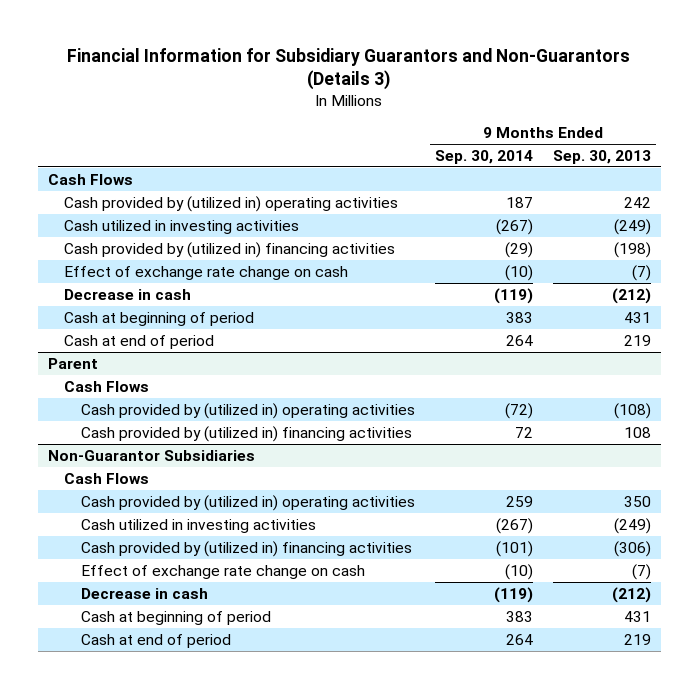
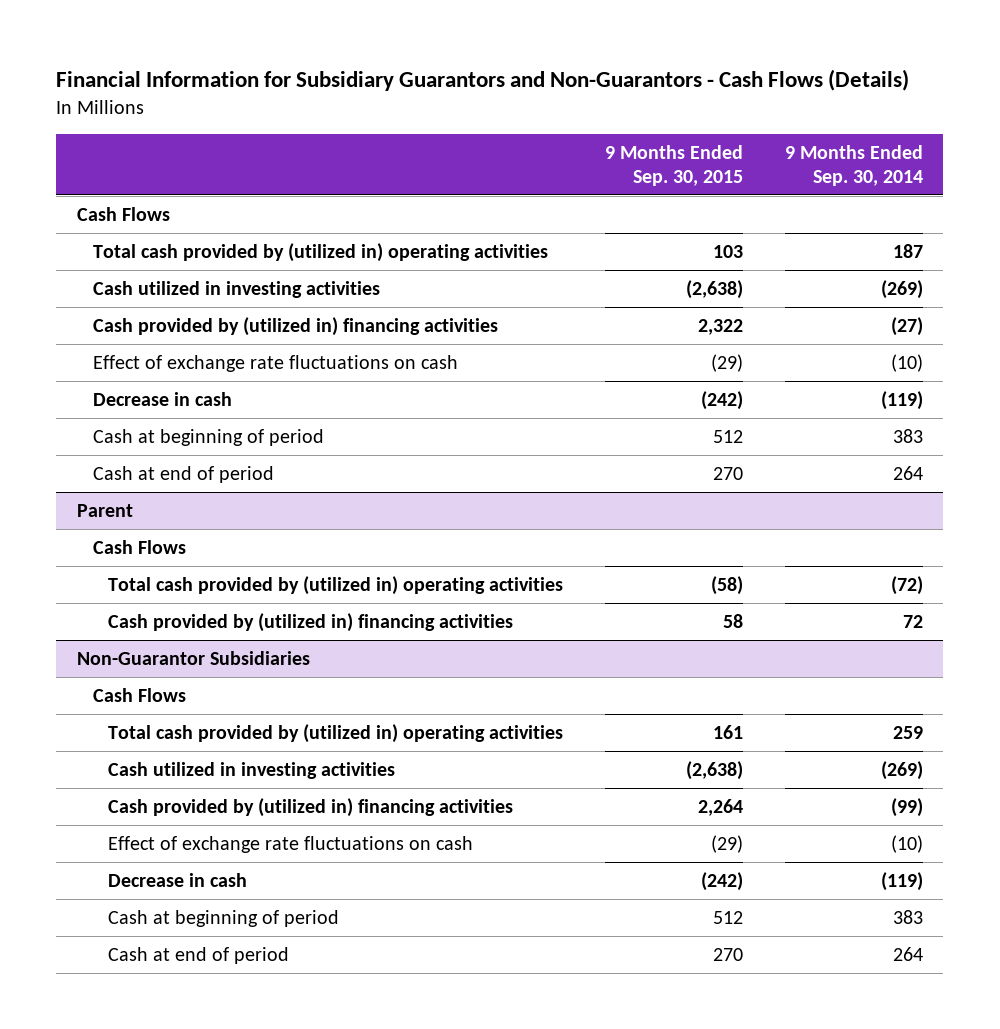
- Financial Information for Subsidiary Guarantors and Non-Guarantors (Details 3)
+ Financial Information for Subsidiary Guarantors and Non-Guarantors - Cash Flows (Details)
- | 9 Months Ended Sep. 30, 2014 | 9 Months Ended Sep. 30, 2013
+ | 9 Months Ended Sep. 30, 2015 | 9 Months Ended Sep. 30, 2014
- Cash provided by (utilized in) operating activities | 187 | 242
- Cash utilized in investing activities | (267) | (249)
- Cash provided by (utilized in) financing activities | (29) | (198)
- Effect of exchange rate change on cash | (10) | (7)
+ Total cash provided by (utilized in) operating activities | 103 | 187
+ Cash utilized in investing activities | (2,638) | (269)
+ Cash provided by (utilized in) financing activities | 2,322 | (27)
+ Effect of exchange rate fluctuations on cash | (29) | (10)
@ Parent
- Cash provided by (utilized in) operating activities | (72) | (108)
+ Total cash provided by (utilized in) operating activities | (58) | (72)
@ Non-Guarantor Subsidiaries
- Cash provided by (utilized in) operating activities | 259 | 350
- Cash utilized in investing activities | (267) | (249)
- Cash provided by (utilized in) financing activities | (101) | (306)
- Effect of exchange rate change on cash | (10) | (7)
+ Total cash provided by (utilized in) operating activities | 161 | 259
+ Cash utilized in investing activities | (2,638) | (269)
+ Cash provided by (utilized in) financing activities | 2,264 | (99)
+ Effect of exchange rate fluctuations on cash | (29) | (10)

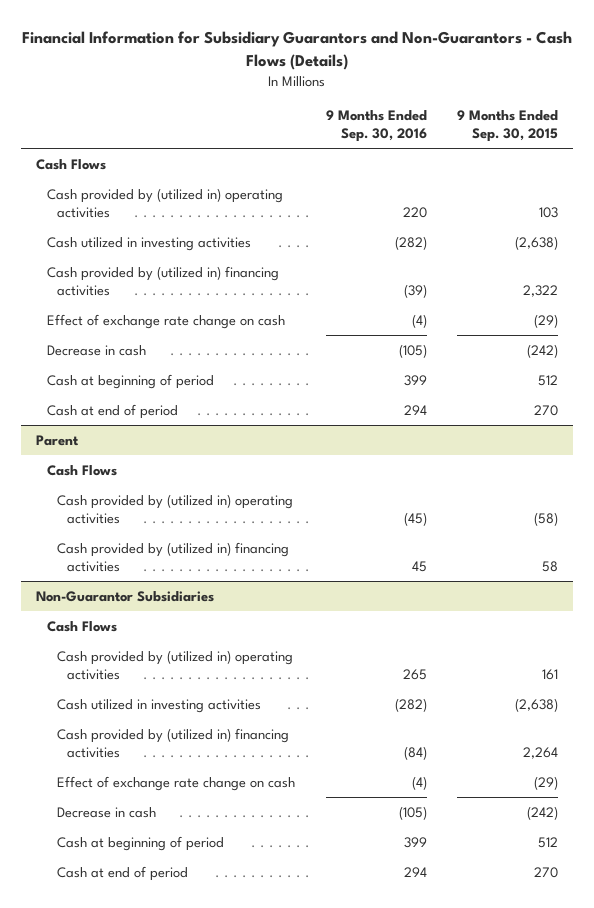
- | 9 Months Ended Sep. 30, 2015 | 9 Months Ended Sep. 30, 2014
+ | 9 Months Ended Sep. 30, 2016 | 9 Months Ended Sep. 30, 2015
- Total cash provided by (utilized in) operating activities | 103 | 187
+ Cash provided by (utilized in) operating activities | 220 | 103
- Effect of exchange rate fluctuations on cash | (29) | (10)
+ Effect of exchange rate change on cash | (4) | (29)
@ Parent
- Total cash provided by (utilized in) operating activities | (58) | (72)
+ Cash provided by (utilized in) operating activities | (45) | (58)
@ Non-Guarantor Subsidiaries
- Total cash provided by (utilized in) operating activities | 161 | 259
+ Cash provided by (utilized in) operating activities | 265 | 161
- Effect of exchange rate fluctuations on cash | (29) | (10)
+ Effect of exchange rate change on cash | (4) | (29)

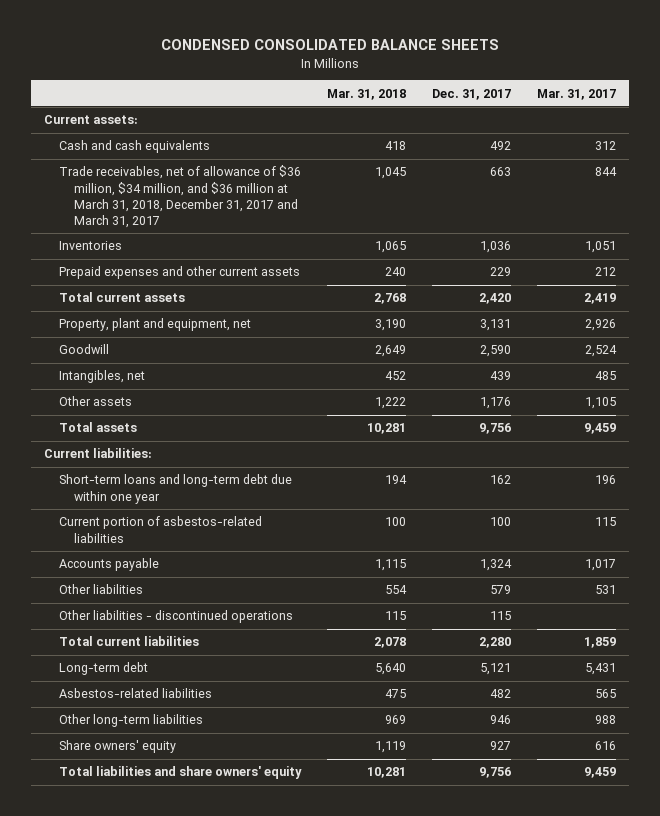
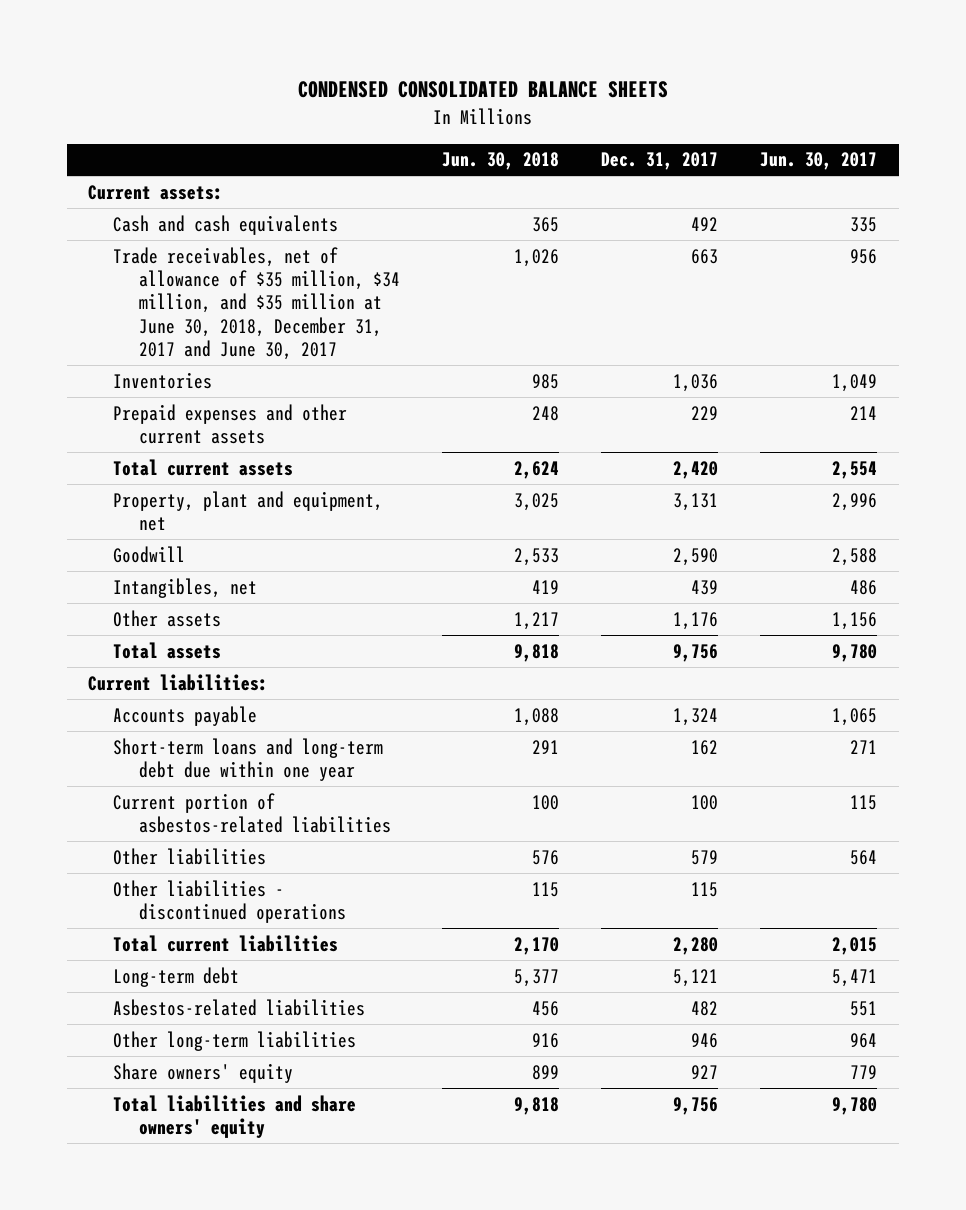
- | Mar. 31, 2018 | Dec. 31, 2017 | Mar. 31, 2017
+ | Jun. 30, 2018 | Dec. 31, 2017 | Jun. 30, 2017
- Trade receivables, net of allowance of $36 million, $34 million, and $36 million at March 31, 2018, December 31, 2017 and March 31, 2017 | 1,045 | 663 | 844
+ Trade receivables, net of allowance of $35 million, $34 million, and $35 million at June 30, 2018, December 31, 2017 and June 30, 2017 | 1,026 | 663 | 956
moved up: Accounts payable | 1,088 | 1,324 | 1,065

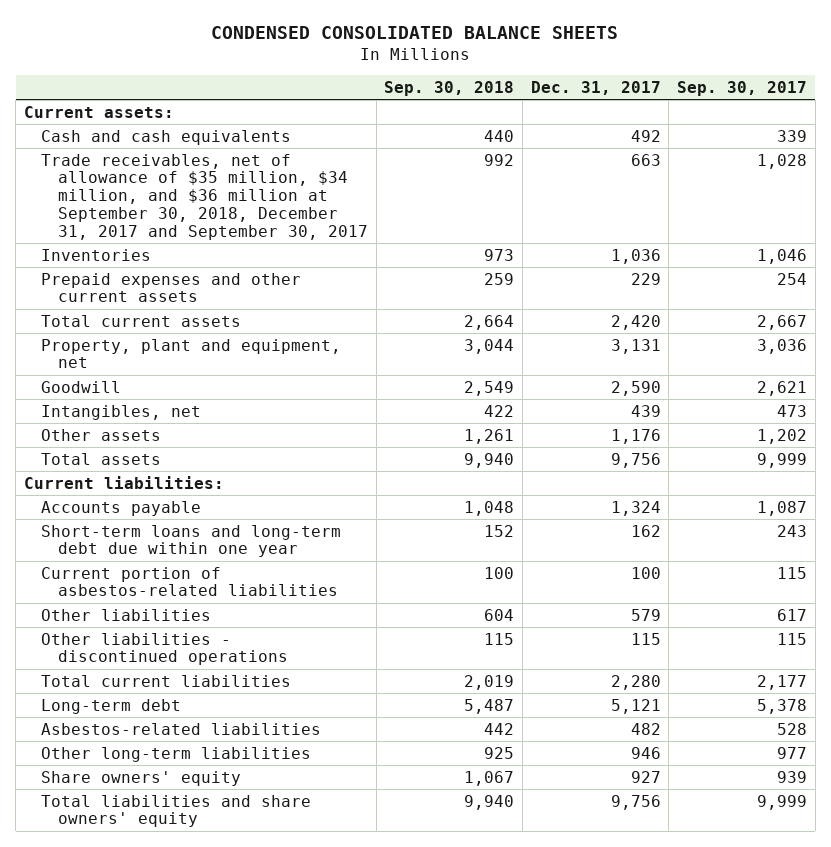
- | Jun. 30, 2018 | Dec. 31, 2017 | Jun. 30, 2017
+ | Sep. 30, 2018 | Dec. 31, 2017 | Sep. 30, 2017
- Trade receivables, net of allowance of $35 million, $34 million, and $35 million at June 30, 2018, December 31, 2017 and June 30, 2017 | 1,026 | 663 | 956
+ Trade receivables, net of allowance of $35 million, $34 million, and $36 million at September 30, 2018, December 31, 2017 and September 30, 2017 | 992 | 663 | 1,028

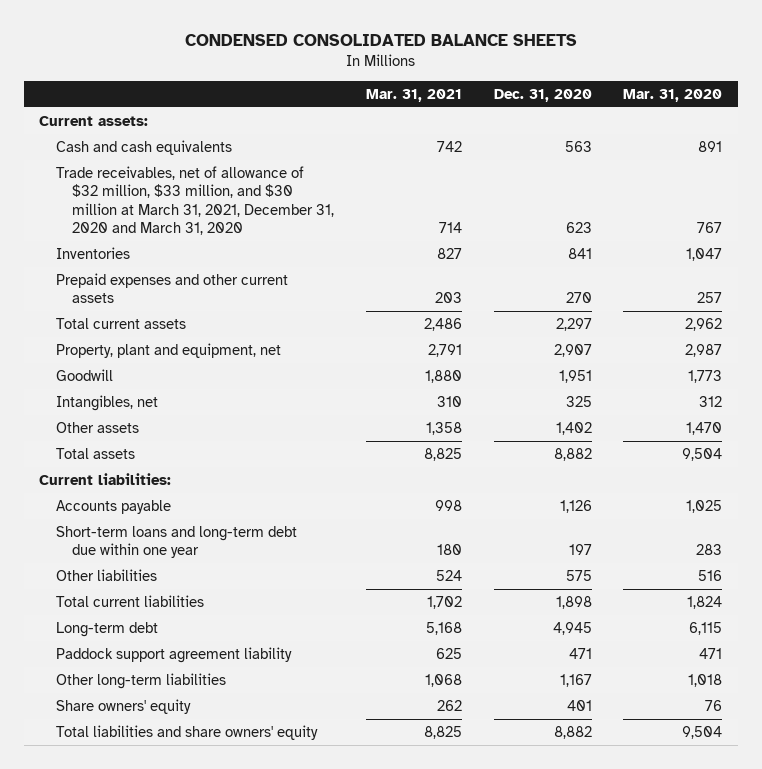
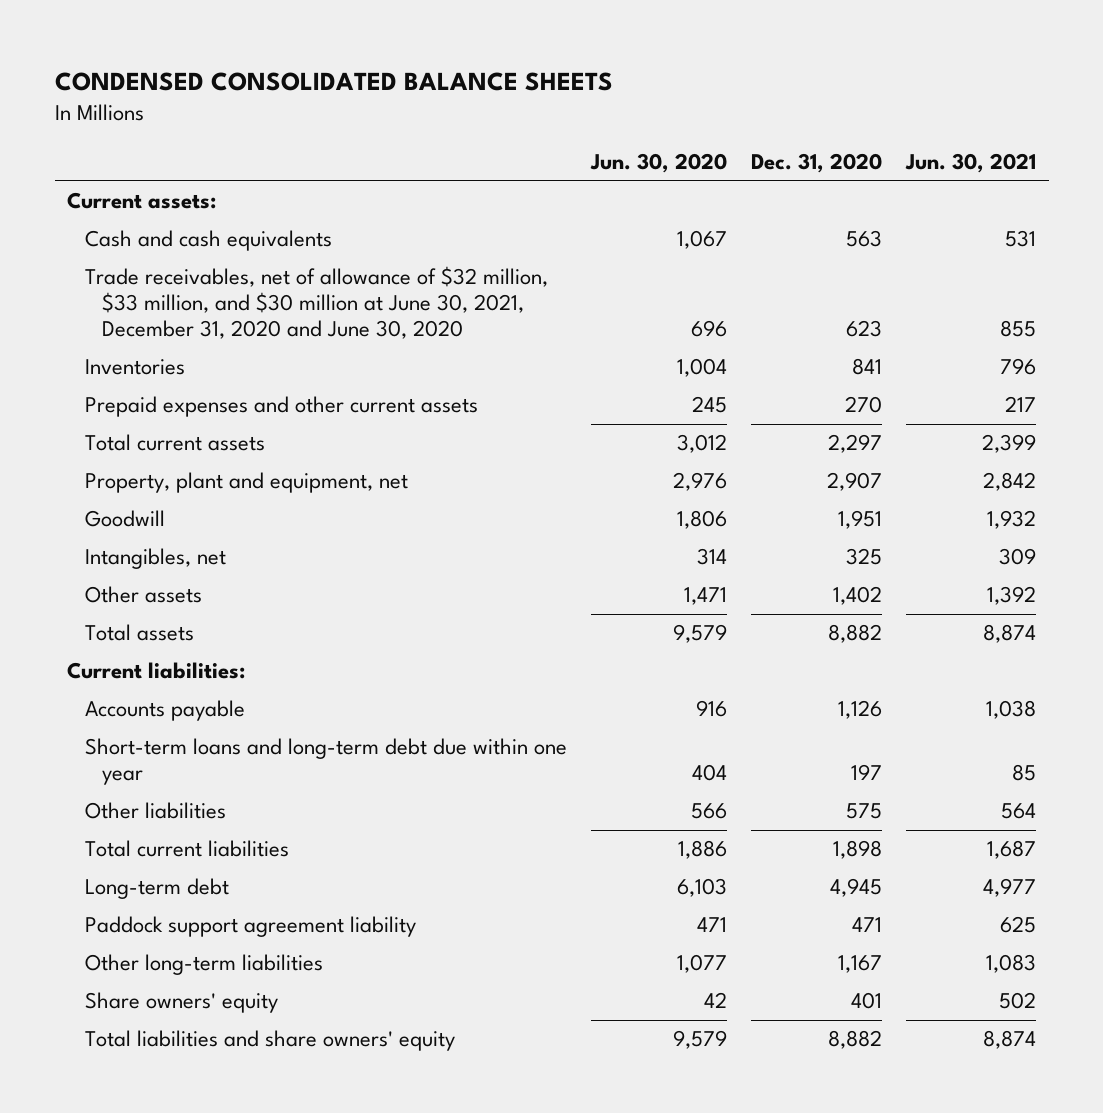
- | Mar. 31, 2021 | Dec. 31, 2020 | Mar. 31, 2020
+ | Jun. 30, 2020 | Dec. 31, 2020 | Jun. 30, 2021
- Trade receivables, net of allowance of $32 million, $33 million, and $30 million at March 31, 2021, December 31, 2020 and March 31, 2020 | 714 | 623 | 767
+ Trade receivables, net of allowance of $32 million, $33 million, and $30 million at June 30, 2021, December 31, 2020 and June 30, 2020 | 696 | 623 | 855

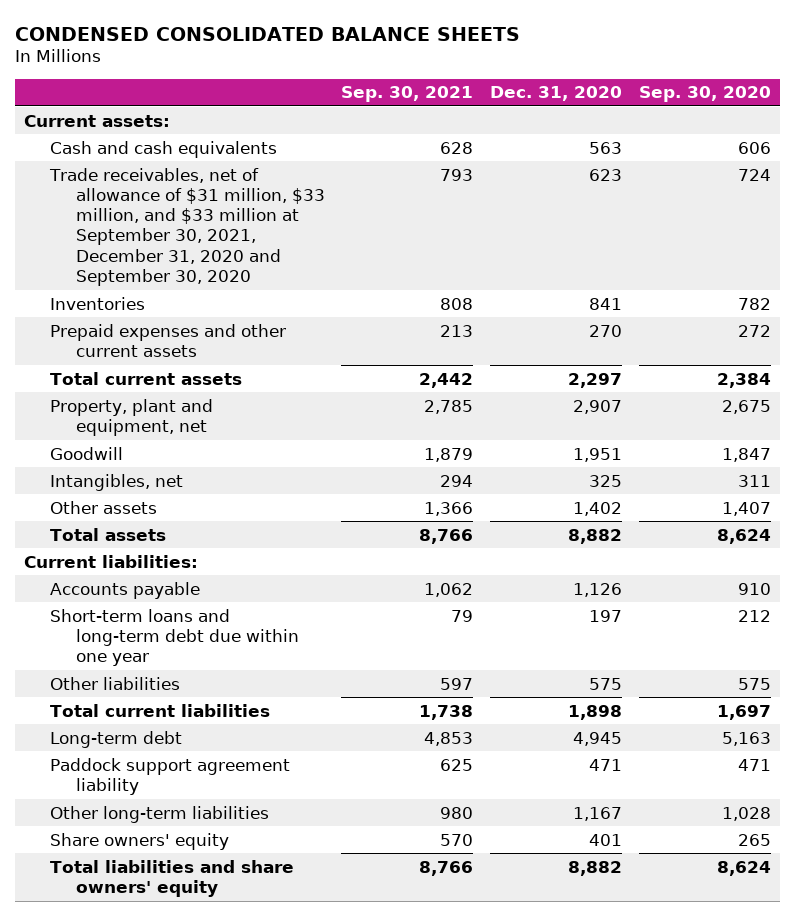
- | Jun. 30, 2020 | Dec. 31, 2020 | Jun. 30, 2021
+ | Sep. 30, 2021 | Dec. 31, 2020 | Sep. 30, 2020
- Trade receivables, net of allowance of $32 million, $33 million, and $30 million at June 30, 2021, December 31, 2020 and June 30, 2020 | 696 | 623 | 855
+ Trade receivables, net of allowance of $31 million, $33 million, and $33 million at September 30, 2021, December 31, 2020 and September 30, 2020 | 793 | 623 | 724

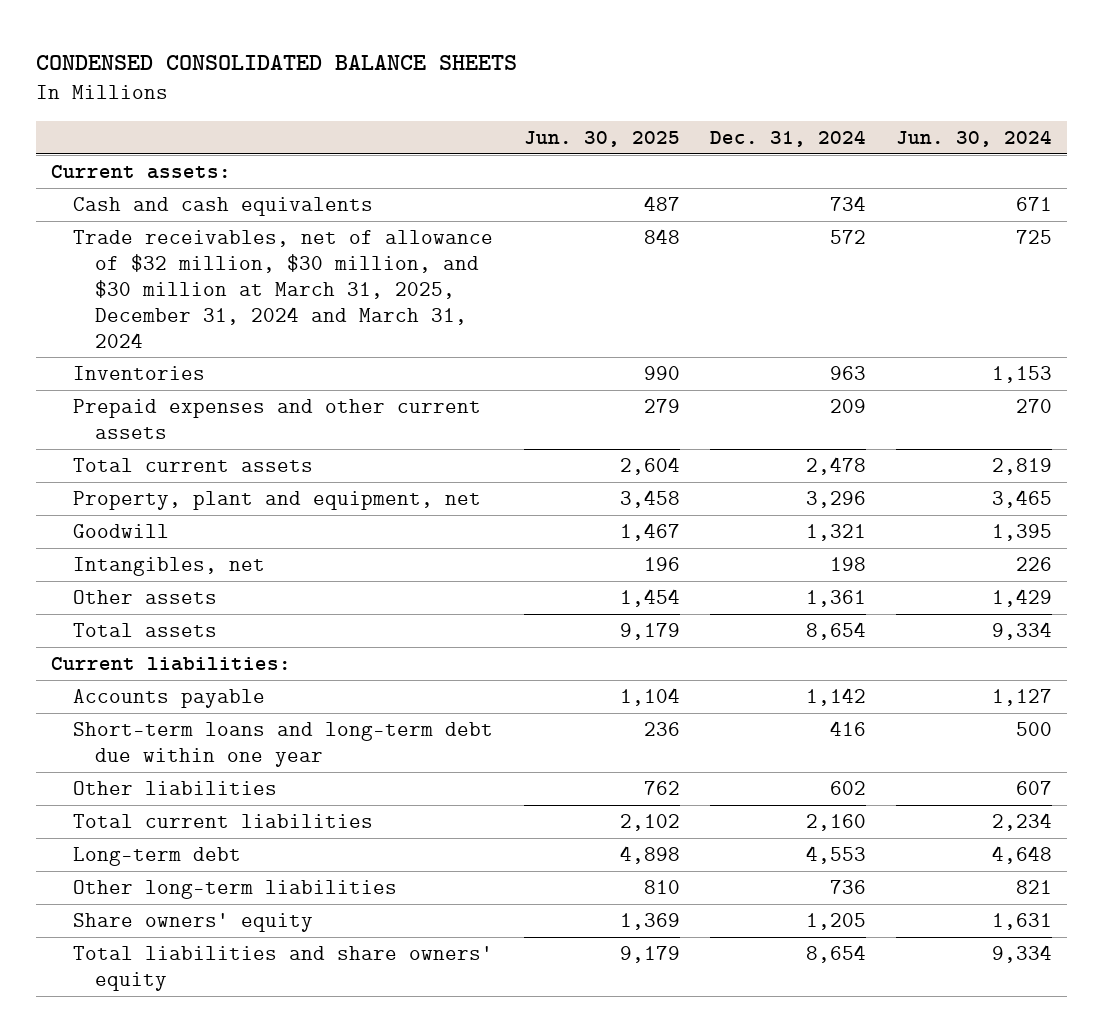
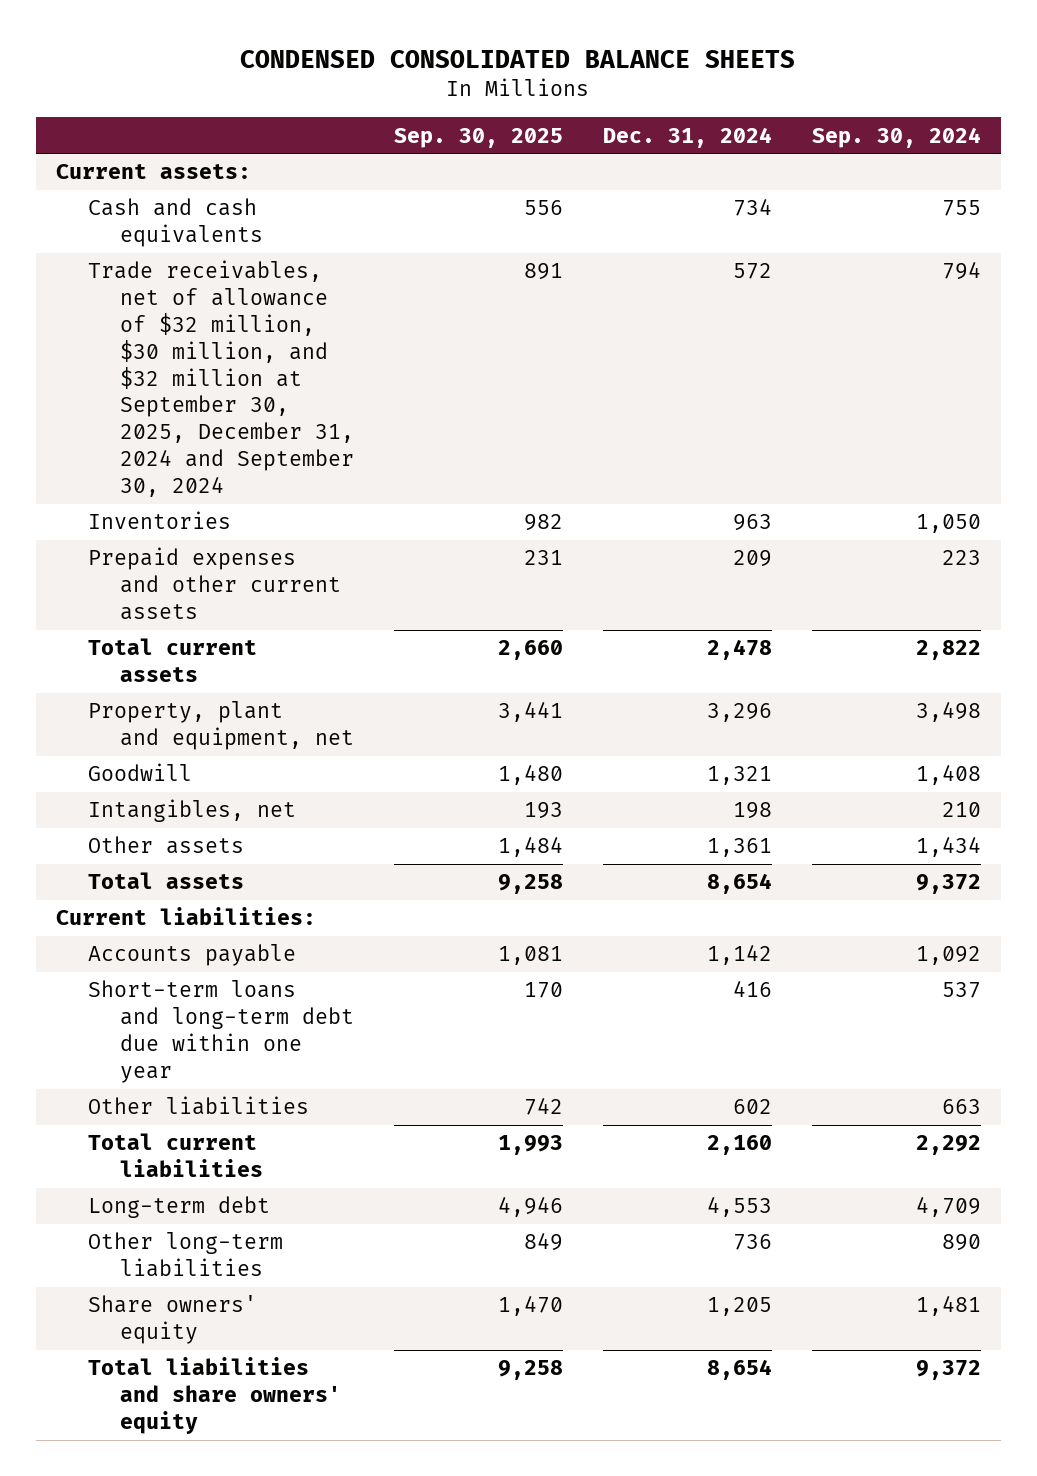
- | Jun. 30, 2025 | Dec. 31, 2024 | Jun. 30, 2024
+ | Sep. 30, 2025 | Dec. 31, 2024 | Sep. 30, 2024
- Trade receivables, net of allowance of $32 million, $30 million, and $30 million at March 31, 2025, December 31, 2024 and March 31, 2024 | 848 | 572 | 725
+ Trade receivables, net of allowance of $32 million, $30 million, and $32 million at September 30, 2025, December 31, 2024 and September 30, 2024 | 891 | 572 | 794

